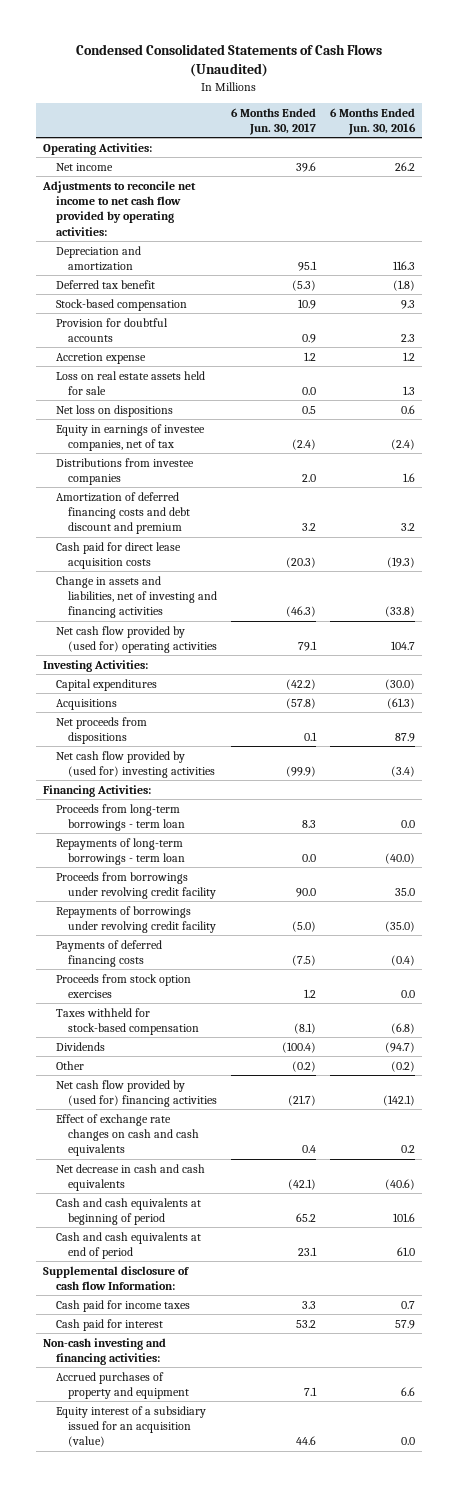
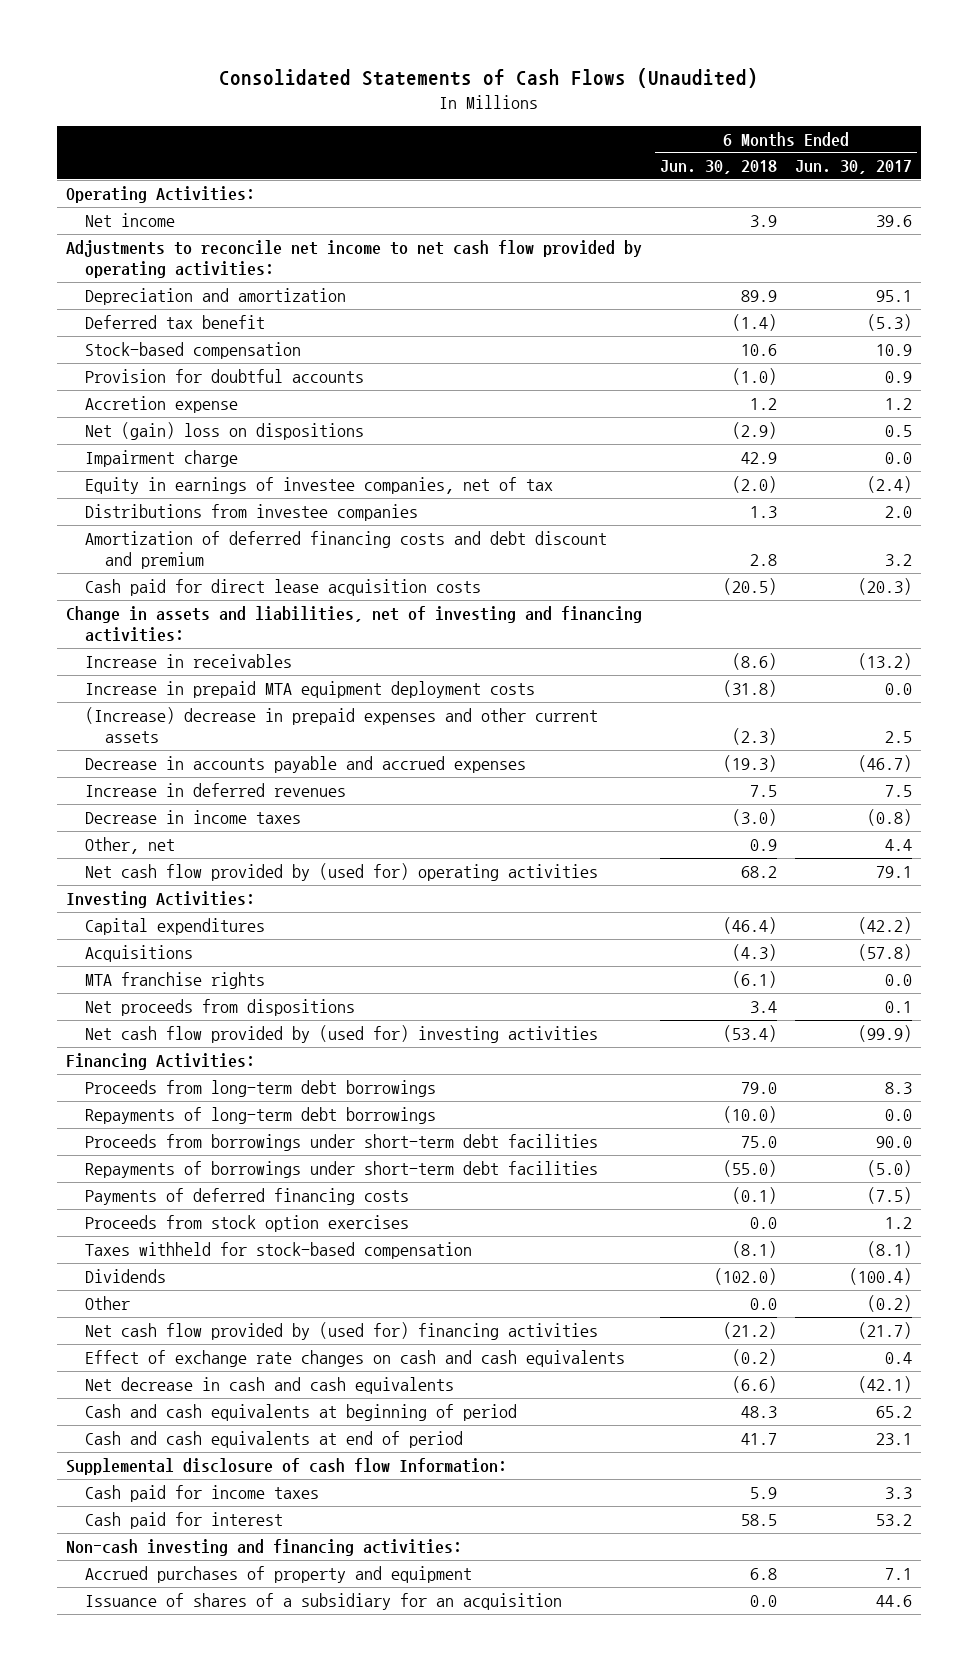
- Condensed Consolidated Statements of Cash Flows (Unaudited)
+ Consolidated Statements of Cash Flows (Unaudited)
- | 6 Months Ended Jun. 30, 2017 | 6 Months Ended Jun. 30, 2016
+ | 6 Months Ended Jun. 30, 2018 | 6 Months Ended Jun. 30, 2017
- Loss on real estate assets held for sale | 0.0 | 1.3
- Net loss on dispositions | 0.5 | 0.6
+ Net (gain) loss on dispositions | (2.9) | 0.5
+ Impairment charge | 42.9 | 0.0
- Change in assets and liabilities, net of investing and financing activities | (46.3) | (33.8)
+ Change in assets and liabilities, net of investing and financing activities:
+ Increase in receivables | (8.6) | (13.2)
+ Increase in prepaid MTA equipment deployment costs | (31.8) | 0.0
+ (Increase) decrease in prepaid expenses and other current assets | (2.3) | 2.5
+ Decrease in accounts payable and accrued expenses | (19.3) | (46.7)
+ Increase in deferred revenues | 7.5 | 7.5
+ Decrease in income taxes | (3.0) | (0.8)
+ Other, net | 0.9 | 4.4
+ MTA franchise rights | (6.1) | 0.0
- Proceeds from long-term borrowings - term loan | 8.3 | 0.0
- Repayments of long-term borrowings - term loan | 0.0 | (40.0)
- Proceeds from borrowings under revolving credit facility | 90.0 | 35.0
- Repayments of borrowings under revolving credit facility | (5.0) | (35.0)
+ Proceeds from long-term debt borrowings | 79.0 | 8.3
+ Repayments of long-term debt borrowings | (10.0) | 0.0
+ Proceeds from borrowings under short-term debt facilities | 75.0 | 90.0
+ Repayments of borrowings under short-term debt facilities | (55.0) | (5.0)
- Equity interest of a subsidiary issued for an acquisition (value) | 44.6 | 0.0
+ Issuance of shares of a subsidiary for an acquisition | 0.0 | 44.6

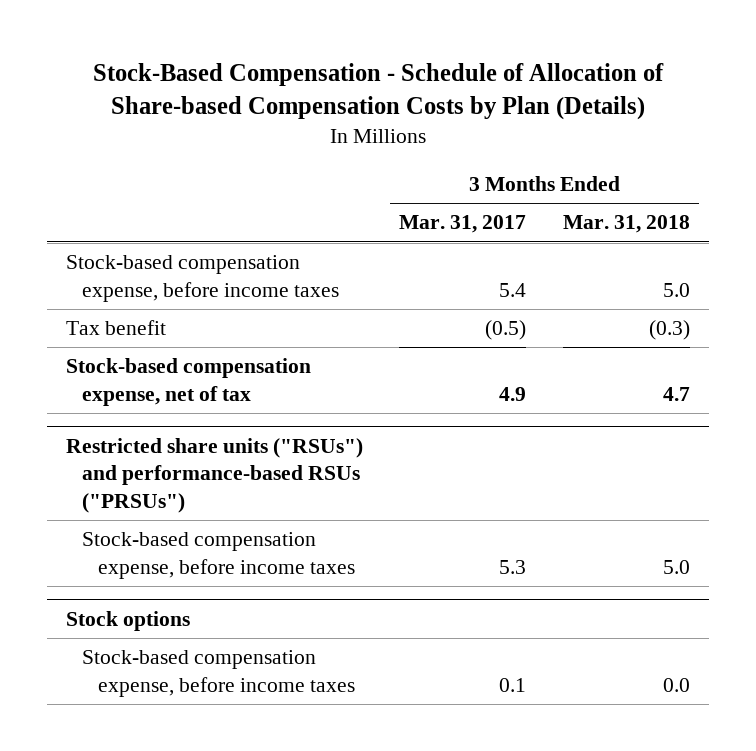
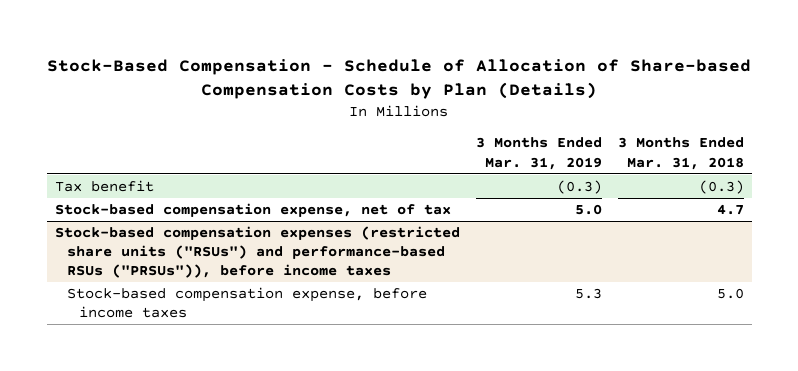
- | 3 Months Ended Mar. 31, 2017 | 3 Months Ended Mar. 31, 2018
+ | 3 Months Ended Mar. 31, 2019 | 3 Months Ended Mar. 31, 2018
- Stock-based compensation expense, before income taxes | 5.4 | 5.0
- Restricted share units ("RSUs") and performance-based RSUs ("PRSUs")
+ Stock-based compensation expenses (restricted share units ("RSUs") and performance-based RSUs ("PRSUs")), before income taxes
- Stock options
- Stock-based compensation expense, before income taxes | 0.1 | 0.0

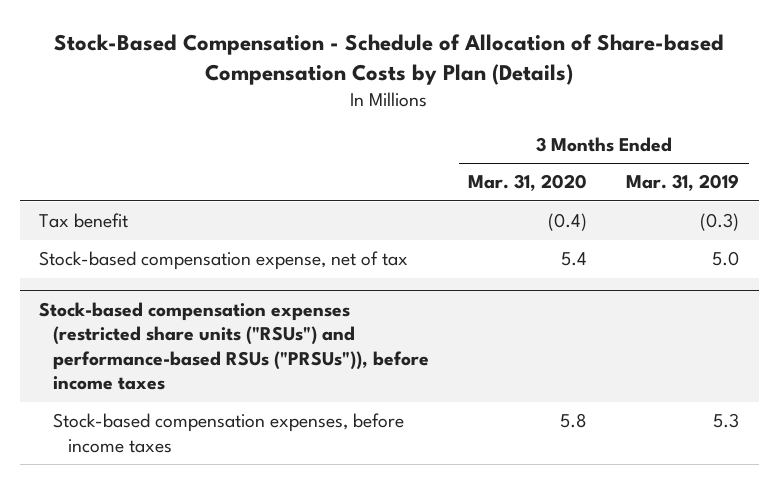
- | 3 Months Ended Mar. 31, 2019 | 3 Months Ended Mar. 31, 2018
+ | 3 Months Ended Mar. 31, 2020 | 3 Months Ended Mar. 31, 2019
@ Stock-based compensation expenses (restricted share units ("RSUs") and performance-based RSUs ("PRSUs")), before income taxes
- Stock-based compensation expense, before income taxes | 5.3 | 5.0
+ Stock-based compensation expenses, before income taxes | 5.8 | 5.3

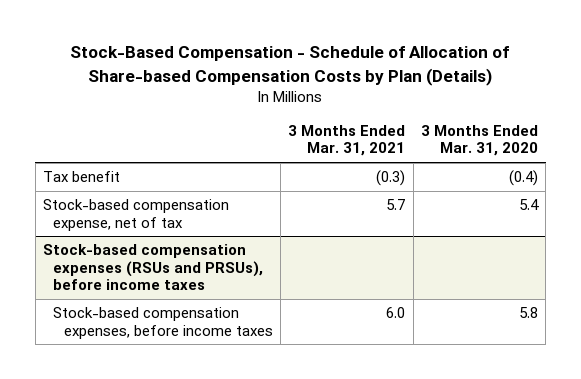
- | 3 Months Ended Mar. 31, 2020 | 3 Months Ended Mar. 31, 2019
+ | 3 Months Ended Mar. 31, 2021 | 3 Months Ended Mar. 31, 2020
- Stock-based compensation expenses (restricted share units ("RSUs") and performance-based RSUs ("PRSUs")), before income taxes
+ Stock-based compensation expenses (RSUs and PRSUs), before income taxes

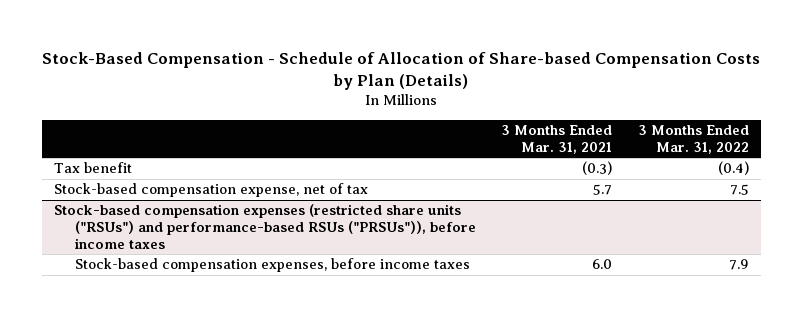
- | 3 Months Ended Mar. 31, 2021 | 3 Months Ended Mar. 31, 2020
+ | 3 Months Ended Mar. 31, 2021 | 3 Months Ended Mar. 31, 2022
- Stock-based compensation expenses (RSUs and PRSUs), before income taxes
+ Stock-based compensation expenses (restricted share units ("RSUs") and performance-based RSUs ("PRSUs")), before income taxes

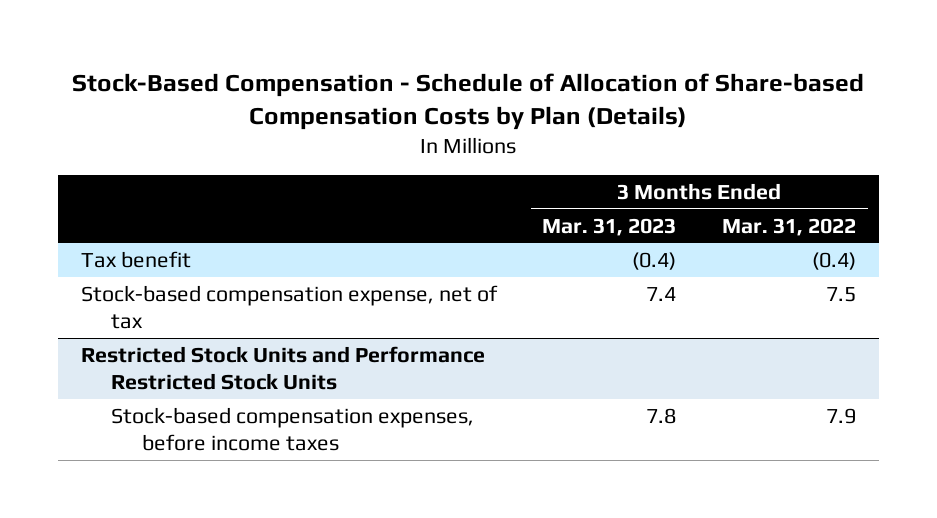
- | 3 Months Ended Mar. 31, 2021 | 3 Months Ended Mar. 31, 2022
+ | 3 Months Ended Mar. 31, 2023 | 3 Months Ended Mar. 31, 2022
- Stock-based compensation expenses (restricted share units ("RSUs") and performance-based RSUs ("PRSUs")), before income taxes
+ Restricted Stock Units and Performance Restricted Stock Units

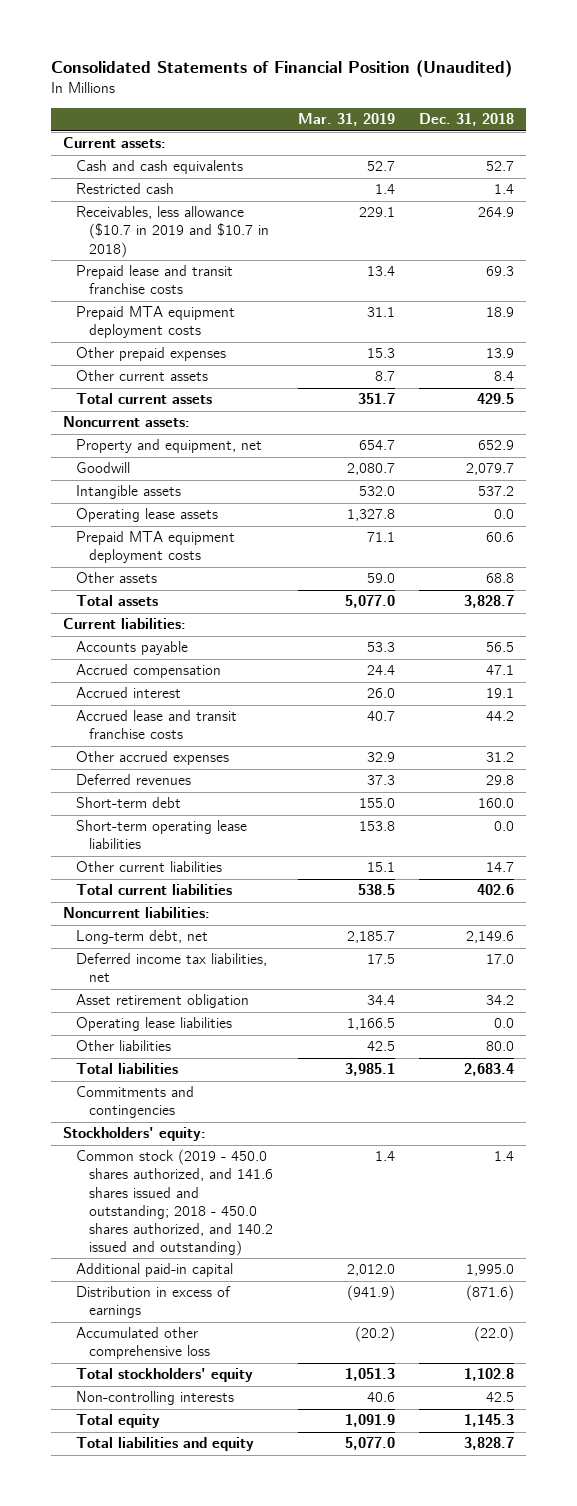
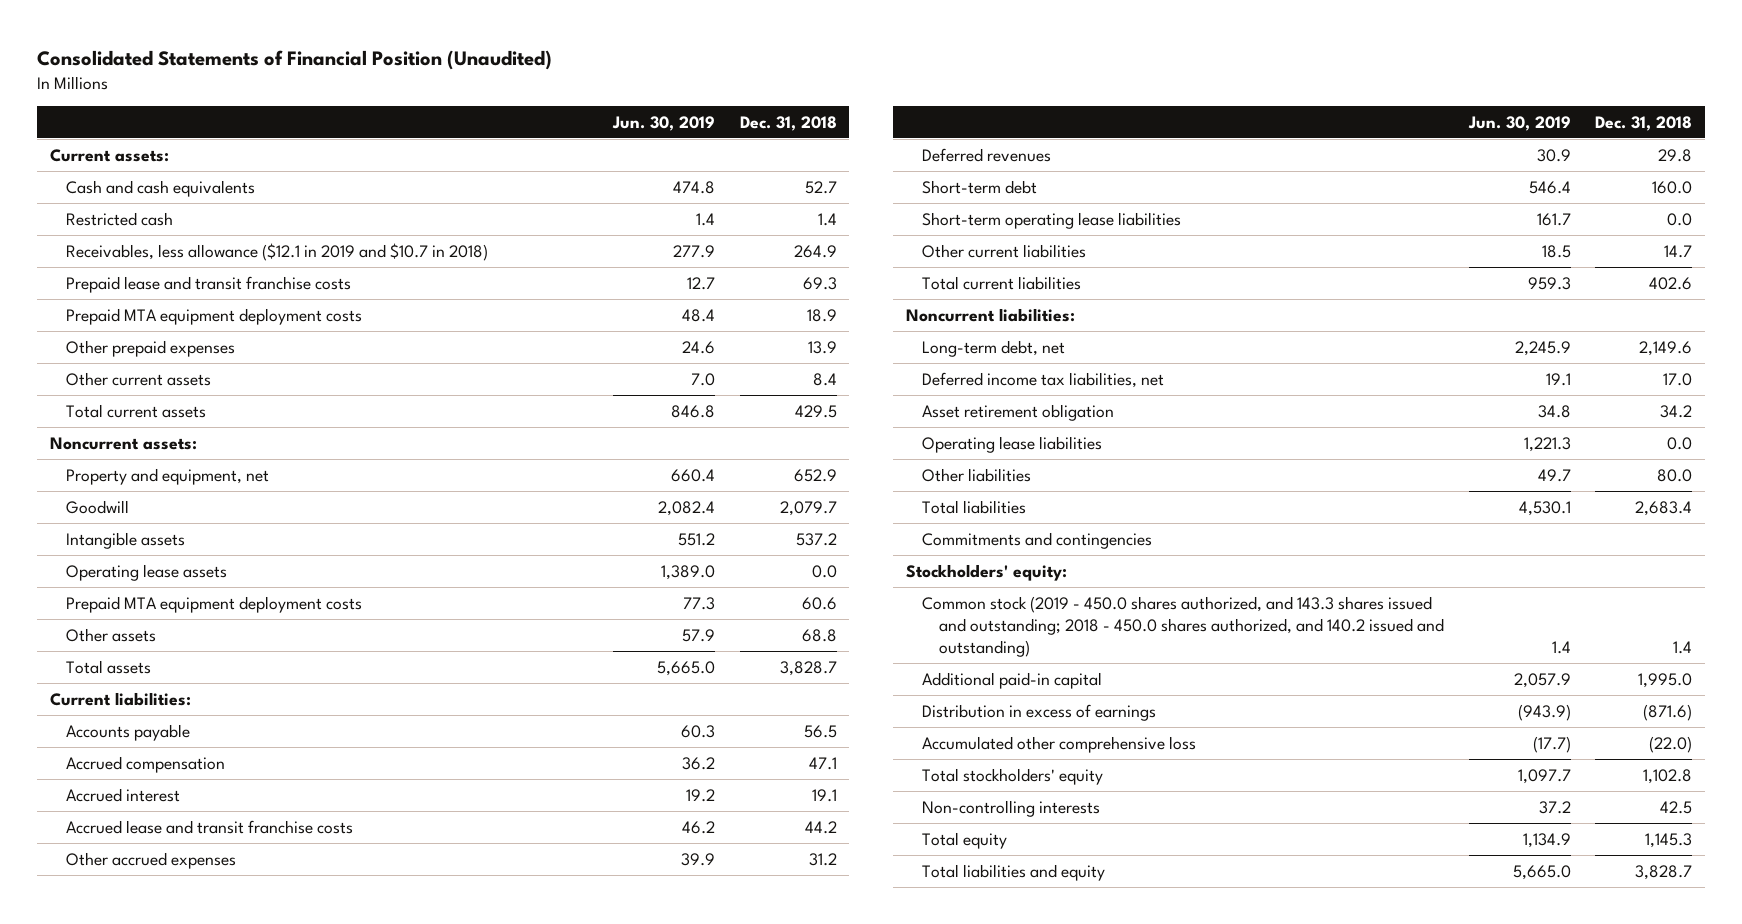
- | Mar. 31, 2019 | Dec. 31, 2018
+ | Jun. 30, 2019 | Dec. 31, 2018
- Receivables, less allowance ($10.7 in 2019 and $10.7 in 2018) | 229.1 | 264.9
+ Receivables, less allowance ($12.1 in 2019 and $10.7 in 2018) | 277.9 | 264.9
- Common stock (2019 - 450.0 shares authorized, and 141.6 shares issued and outstanding; 2018 - 450.0 shares authorized, and 140.2 issued and outstanding) | 1.4 | 1.4
+ Common stock (2019 - 450.0 shares authorized, and 143.3 shares issued and outstanding; 2018 - 450.0 shares authorized, and 140.2 issued and outstanding) | 1.4 | 1.4

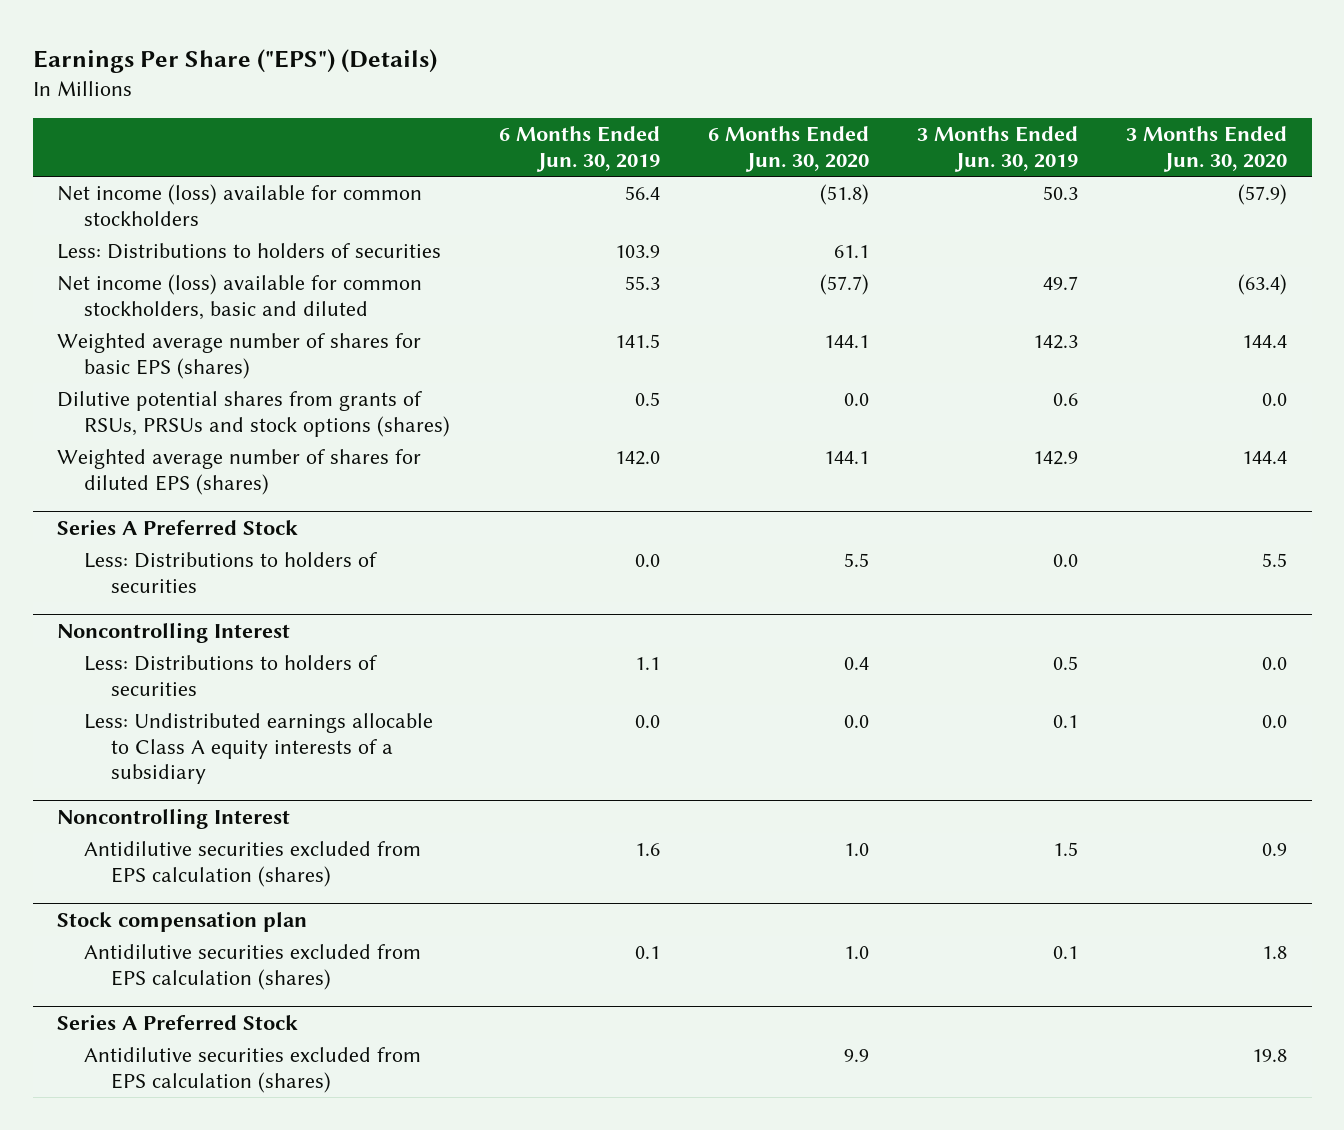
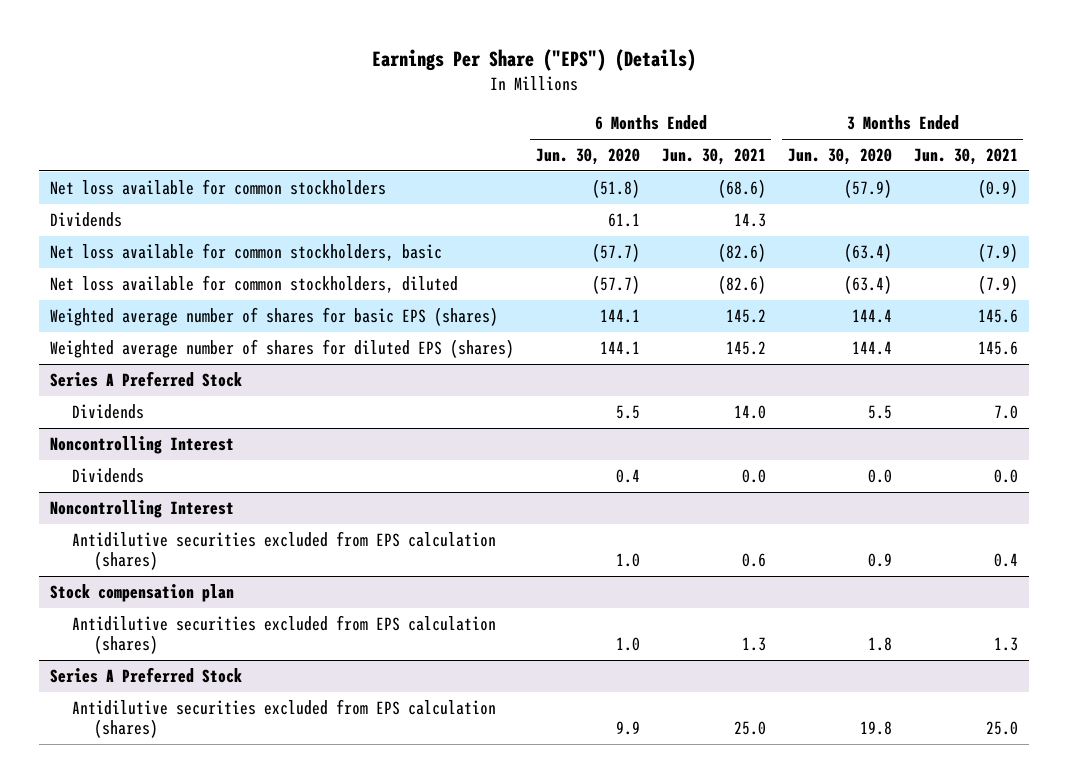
- | 6 Months Ended Jun. 30, 2019 | 6 Months Ended Jun. 30, 2020 | 3 Months Ended Jun. 30, 2019 | 3 Months Ended Jun. 30, 2020
+ | 6 Months Ended Jun. 30, 2020 | 6 Months Ended Jun. 30, 2021 | 3 Months Ended Jun. 30, 2020 | 3 Months Ended Jun. 30, 2021
- Net income (loss) available for common stockholders | 56.4 | (51.8) | 50.3 | (57.9)
- Less: Distributions to holders of securities | 103.9 | 61.1 | |
- Net income (loss) available for common stockholders, basic and diluted | 55.3 | (57.7) | 49.7 | (63.4)
+ Net loss available for common stockholders | (51.8) | (68.6) | (57.9) | (0.9)
+ Dividends | 61.1 | 14.3 | |
+ Net loss available for common stockholders, basic | (57.7) | (82.6) | (63.4) | (7.9)
+ Net loss available for common stockholders, diluted | (57.7) | (82.6) | (63.4) | (7.9)
- Dilutive potential shares from grants of RSUs, PRSUs and stock options (shares) | 0.5 | 0.0 | 0.6 | 0.0
@ Series A Preferred Stock
- Less: Distributions to holders of securities | 0.0 | 5.5 | 0.0 | 5.5
+ Dividends | 5.5 | 14.0 | 5.5 | 7.0
@ Noncontrolling Interest
- Less: Distributions to holders of securities | 1.1 | 0.4 | 0.5 | 0.0
- Less: Undistributed earnings allocable to Class A equity interests of a subsidiary | 0.0 | 0.0 | 0.1 | 0.0
+ Dividends | 0.4 | 0.0 | 0.0 | 0.0

